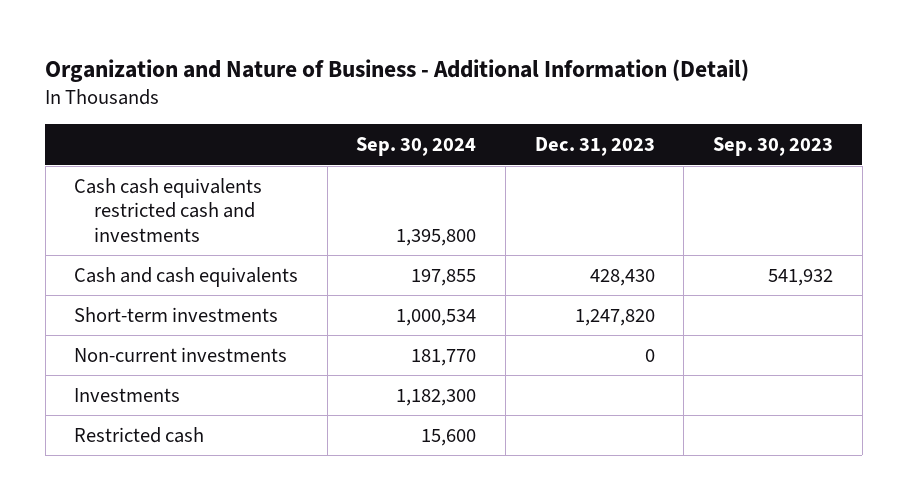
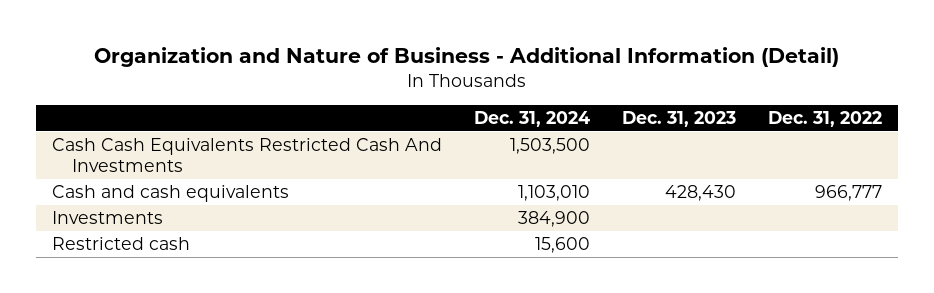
- | Sep. 30, 2024 | Dec. 31, 2023 | Sep. 30, 2023
+ | Dec. 31, 2024 | Dec. 31, 2023 | Dec. 31, 2022
- Cash cash equivalents restricted cash and investments | 1,395,800 | |
+ Cash Cash Equivalents Restricted Cash And Investments | 1,503,500 | |
- Short-term investments | 1,000,534 | 1,247,820 |
- Non-current investments | 181,770 | 0 |

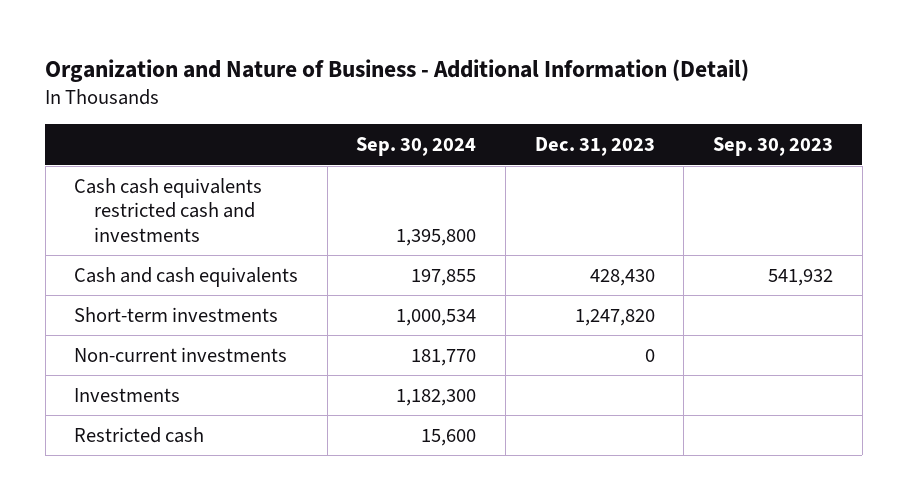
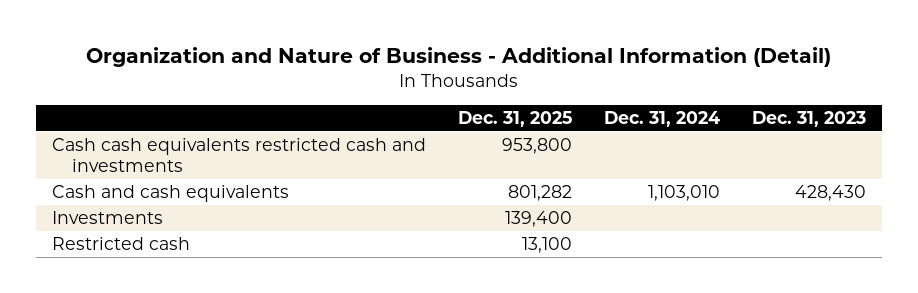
- | Sep. 30, 2024 | Dec. 31, 2023 | Sep. 30, 2023
+ | Dec. 31, 2025 | Dec. 31, 2024 | Dec. 31, 2023
- Short-term investments | 1,000,534 | 1,247,820 |
- Non-current investments | 181,770 | 0 |

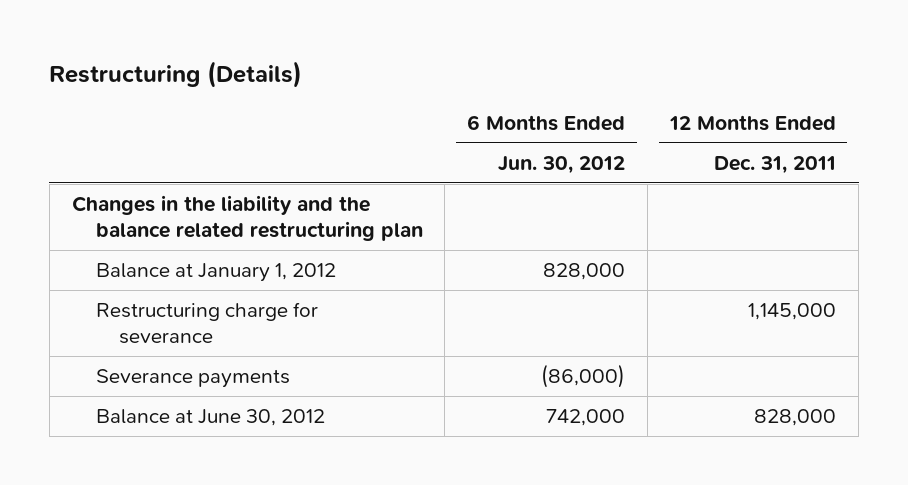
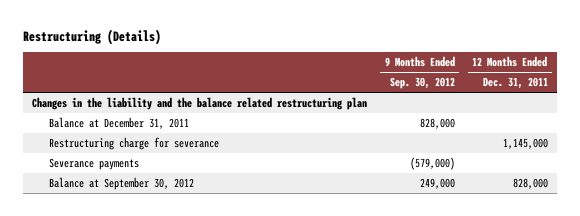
- | 6 Months Ended Jun. 30, 2012 | 12 Months Ended Dec. 31, 2011
+ | 9 Months Ended Sep. 30, 2012 | 12 Months Ended Dec. 31, 2011
- Balance at January 1, 2012 | 828,000 |
+ Balance at December 31, 2011 | 828,000 |
- Balance at June 30, 2012 | 742,000 | 828,000
+ Balance at September 30, 2012 | 249,000 | 828,000

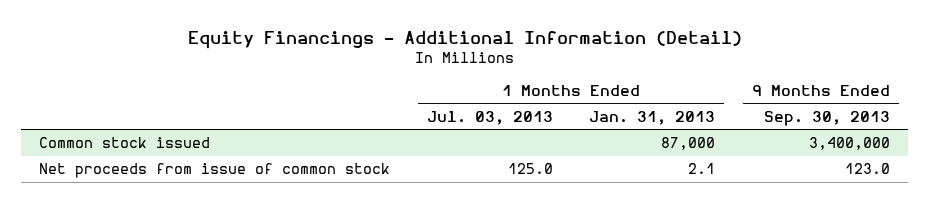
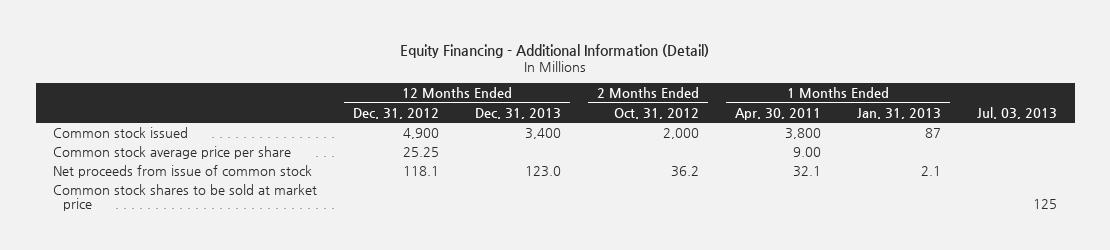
- Equity Financings - Additional Information (Detail)
+ Equity Financing - Additional Information (Detail)
- | 1 Months Ended Jul. 03, 2013 | 1 Months Ended Jan. 31, 2013 | 9 Months Ended Sep. 30, 2013
+ | 12 Months Ended Dec. 31, 2012 | 12 Months Ended Dec. 31, 2013 | 2 Months Ended Oct. 31, 2012 | 1 Months Ended Apr. 30, 2011 | 1 Months Ended Jan. 31, 2013 | Jul. 03, 2013
- Common stock issued | | 87,000 | 3,400,000
+ Common stock issued | 4,900 | 3,400 | 2,000 | 3,800 | 87 |
+ Common stock average price per share | 25.25 | | | 9.00 | |
+ Common stock shares to be sold at market price | | | | | | 125

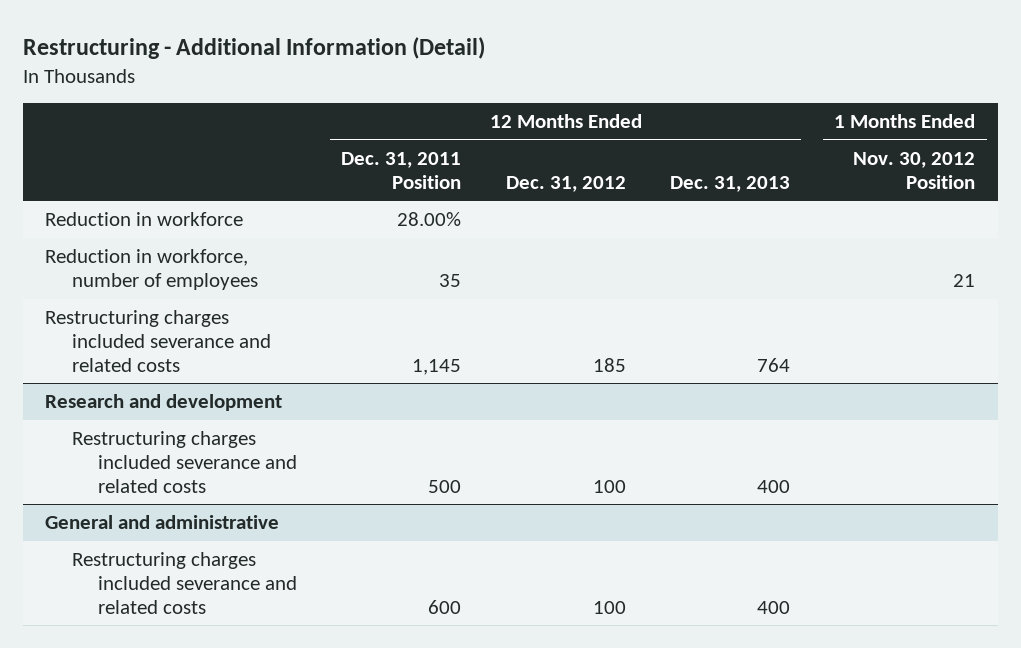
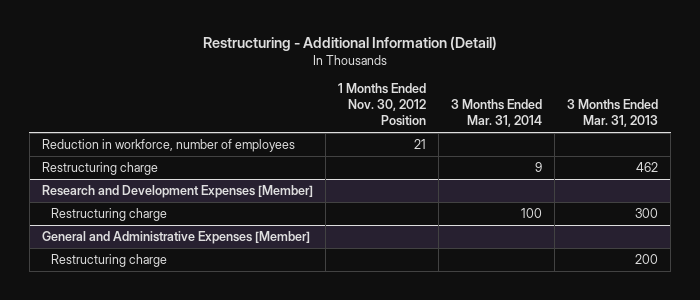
- | 12 Months Ended Dec. 31, 2011 Position | 12 Months Ended Dec. 31, 2012 | 12 Months Ended Dec. 31, 2013 | 1 Months Ended Nov. 30, 2012 Position
+ | 1 Months Ended Nov. 30, 2012 Position | 3 Months Ended Mar. 31, 2014 | 3 Months Ended Mar. 31, 2013
- Reduction in workforce | 28.00% | | |
- Restructuring charges included severance and related costs | 1,145 | 185 | 764 |
- Research and development
- Restructuring charges included severance and related costs | 500 | 100 | 400 |
- General and administrative
- Restructuring charges included severance and related costs | 600 | 100 | 400 |
+ Restructuring charge | | 9 | 462
+ Research and Development Expenses [Member]
+ Restructuring charge | | 100 | 300
+ General and Administrative Expenses [Member]
+ Restructuring charge | | | 200

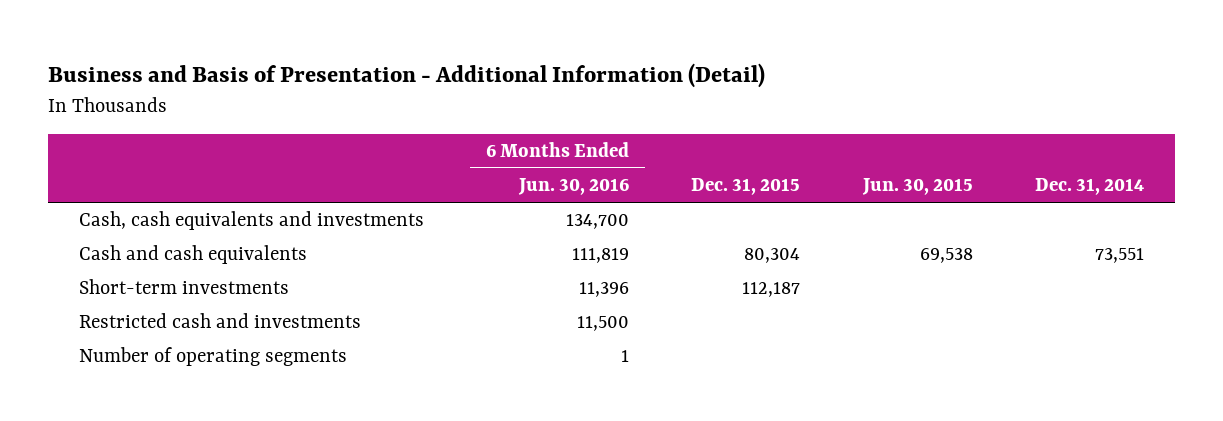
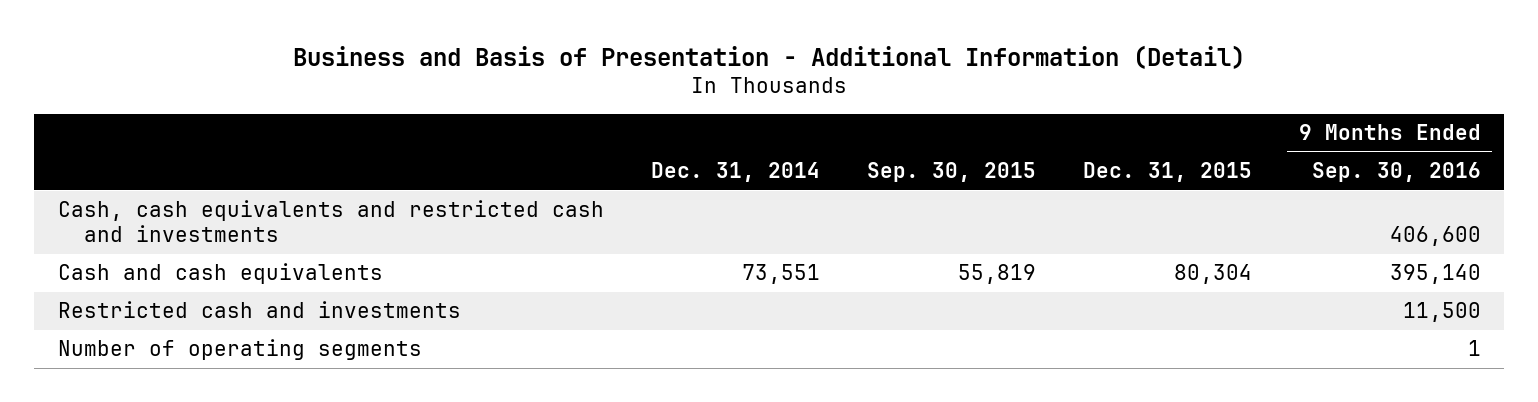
- | 6 Months Ended Jun. 30, 2016 | Dec. 31, 2015 | Jun. 30, 2015 | Dec. 31, 2014
+ | Dec. 31, 2014 | Sep. 30, 2015 | Dec. 31, 2015 | 9 Months Ended Sep. 30, 2016
- Cash, cash equivalents and investments | 134,700 | | |
+ Cash, cash equivalents and restricted cash and investments | | | | 406,600
- Short-term investments | 11,396 | 112,187 | |

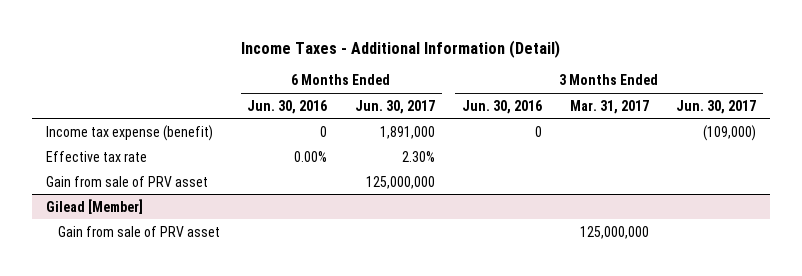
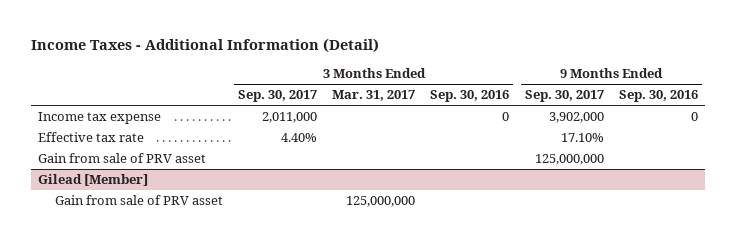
- | 6 Months Ended Jun. 30, 2016 | 6 Months Ended Jun. 30, 2017 | 3 Months Ended Jun. 30, 2016 | 3 Months Ended Mar. 31, 2017 | 3 Months Ended Jun. 30, 2017
+ | 3 Months Ended Sep. 30, 2017 | 3 Months Ended Mar. 31, 2017 | 3 Months Ended Sep. 30, 2016 | 9 Months Ended Sep. 30, 2017 | 9 Months Ended Sep. 30, 2016
- Income tax expense (benefit) | 0 | 1,891,000 | 0 | | (109,000)
+ Income tax expense | 2,011,000 | | 0 | 3,902,000 | 0

